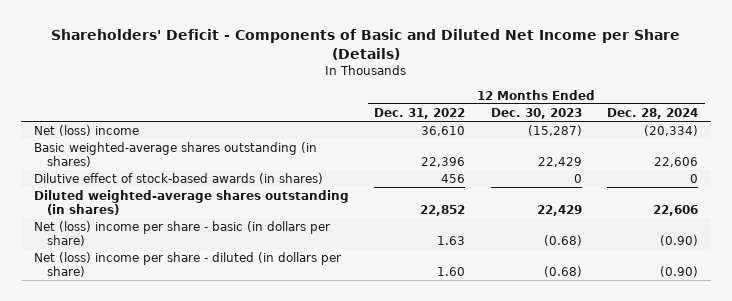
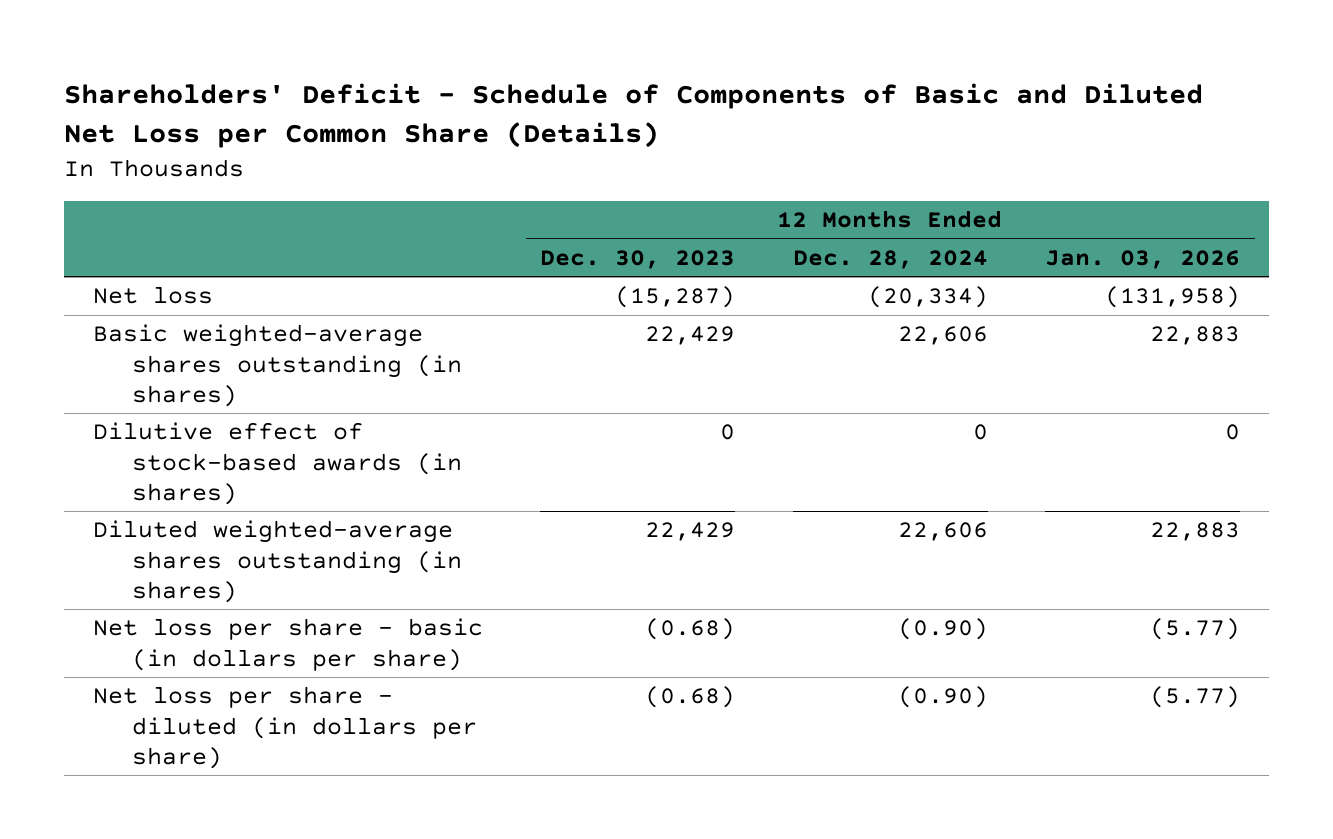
- Shareholders' Deficit - Components of Basic and Diluted Net Income per Share (Details)
+ Shareholders' Deficit - Schedule of Components of Basic and Diluted Net Loss per Common Share (Details)
- | 12 Months Ended Dec. 31, 2022 | 12 Months Ended Dec. 30, 2023 | 12 Months Ended Dec. 28, 2024
+ | 12 Months Ended Dec. 30, 2023 | 12 Months Ended Dec. 28, 2024 | 12 Months Ended Jan. 03, 2026
- Net (loss) income | 36,610 | (15,287) | (20,334)
+ Net loss | (15,287) | (20,334) | (131,958)
- Net (loss) income per share - basic (in dollars per share) | 1.63 | (0.68) | (0.90)
- Net (loss) income per share - diluted (in dollars per share) | 1.60 | (0.68) | (0.90)
+ Net loss per share - basic (in dollars per share) | (0.68) | (0.90) | (5.77)
+ Net loss per share - diluted (in dollars per share) | (0.68) | (0.90) | (5.77)

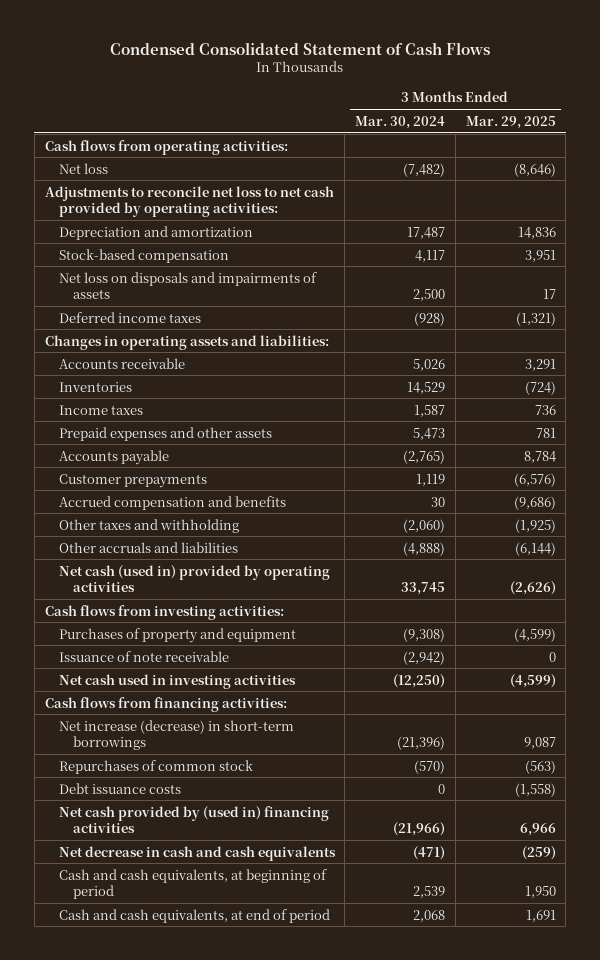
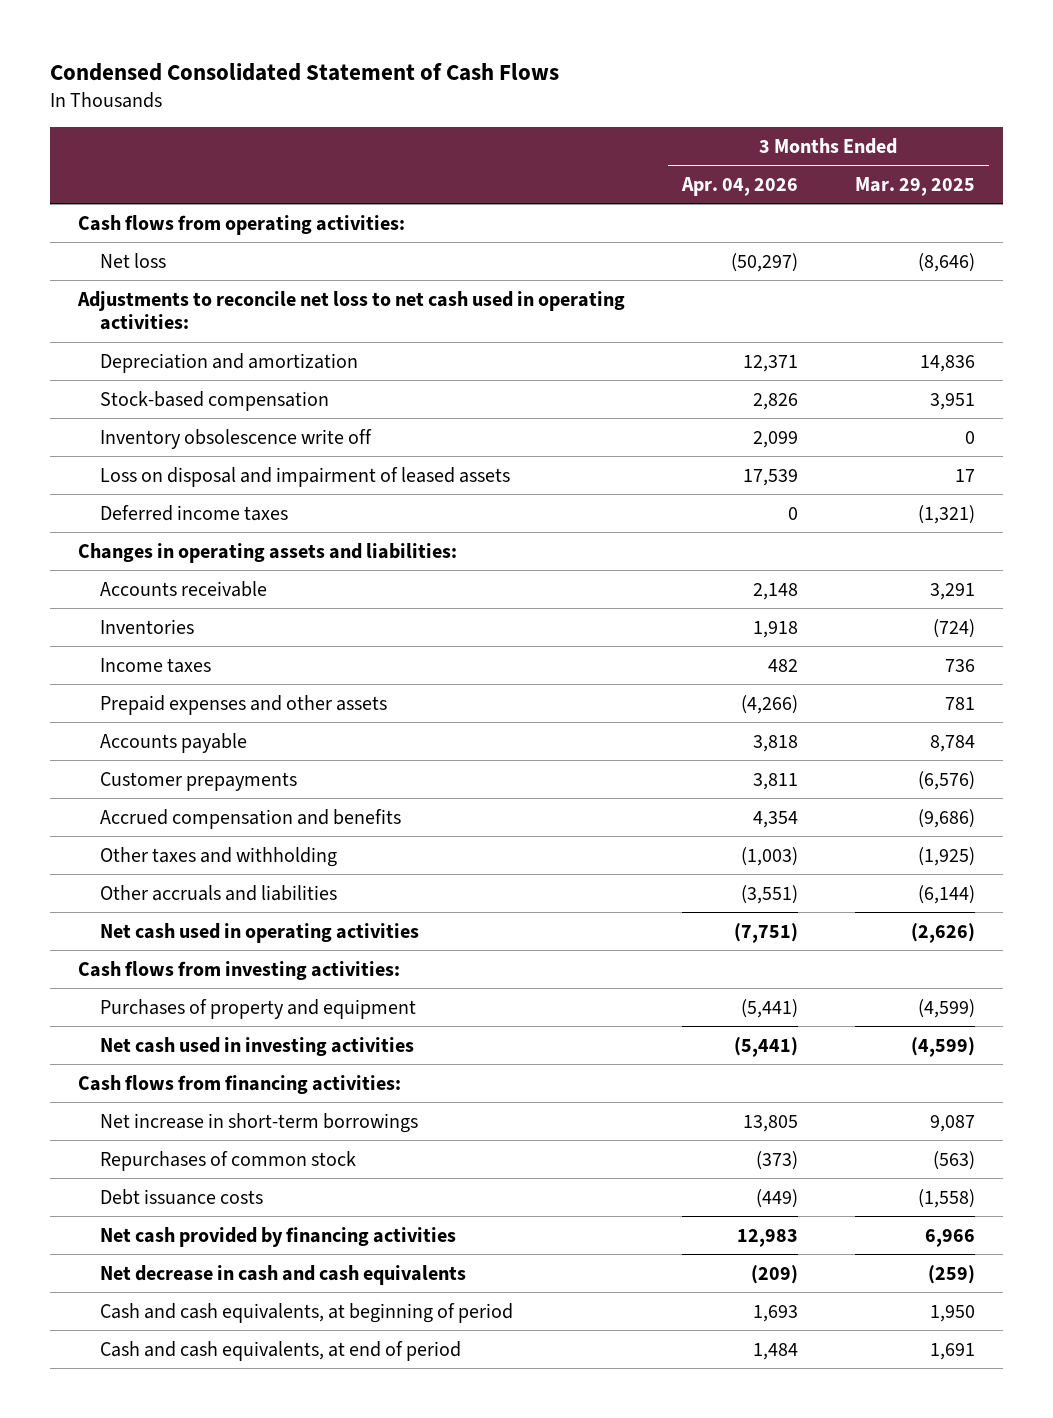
- | 3 Months Ended Mar. 30, 2024 | 3 Months Ended Mar. 29, 2025
+ | 3 Months Ended Apr. 04, 2026 | 3 Months Ended Mar. 29, 2025
- Adjustments to reconcile net loss to net cash provided by operating activities:
+ Adjustments to reconcile net loss to net cash used in operating activities:
- Net loss on disposals and impairments of assets | 2,500 | 17
+ Inventory obsolescence write off | 2,099 | 0
+ Loss on disposal and impairment of leased assets | 17,539 | 17
- Net cash (used in) provided by operating activities | 33,745 | (2,626)
+ Net cash used in operating activities | (7,751) | (2,626)
- Issuance of note receivable | (2,942) | 0
- Net increase (decrease) in short-term borrowings | (21,396) | 9,087
+ Net increase in short-term borrowings | 13,805 | 9,087
- Net cash provided by (used in) financing activities | (21,966) | 6,966
+ Net cash provided by financing activities | 12,983 | 6,966

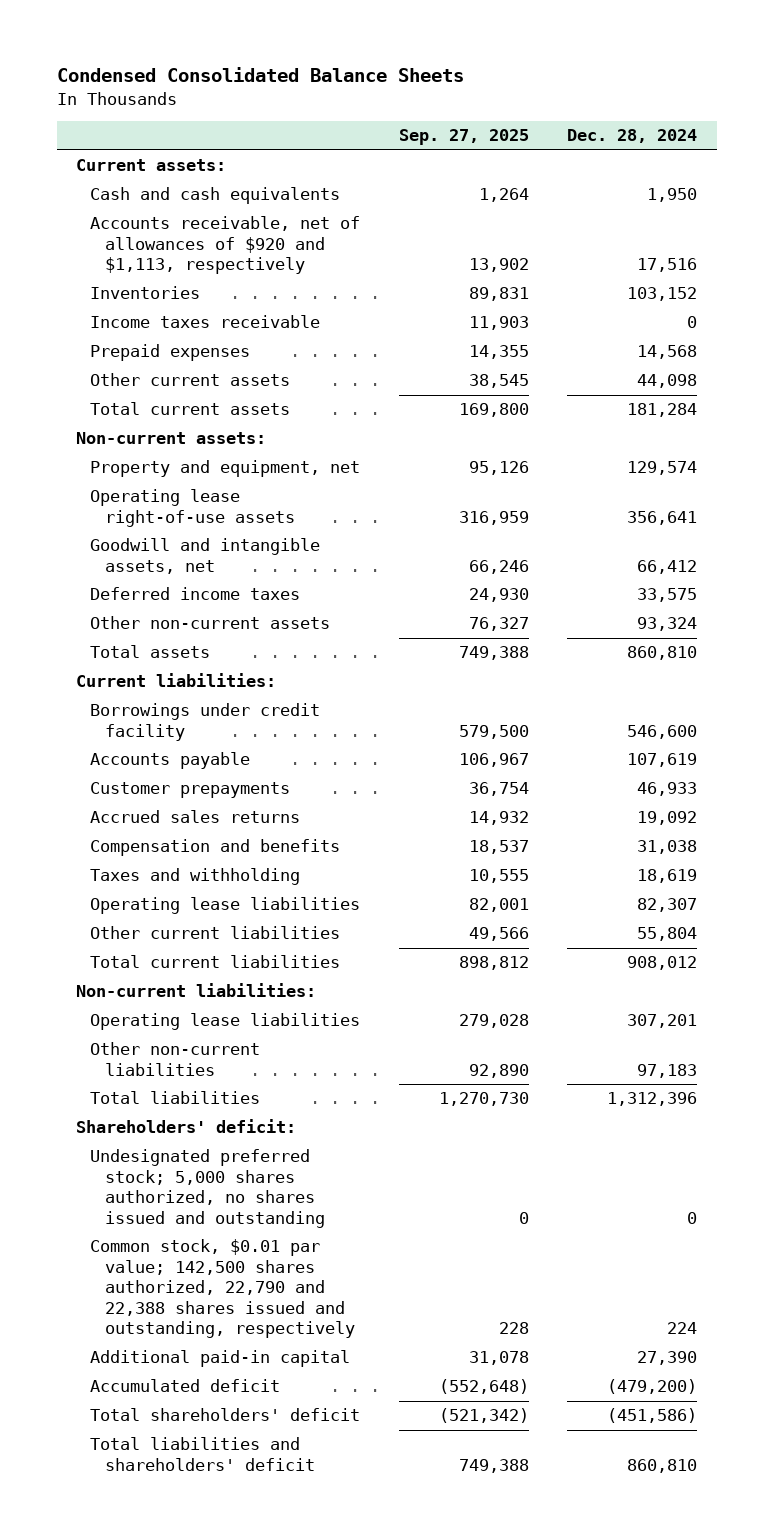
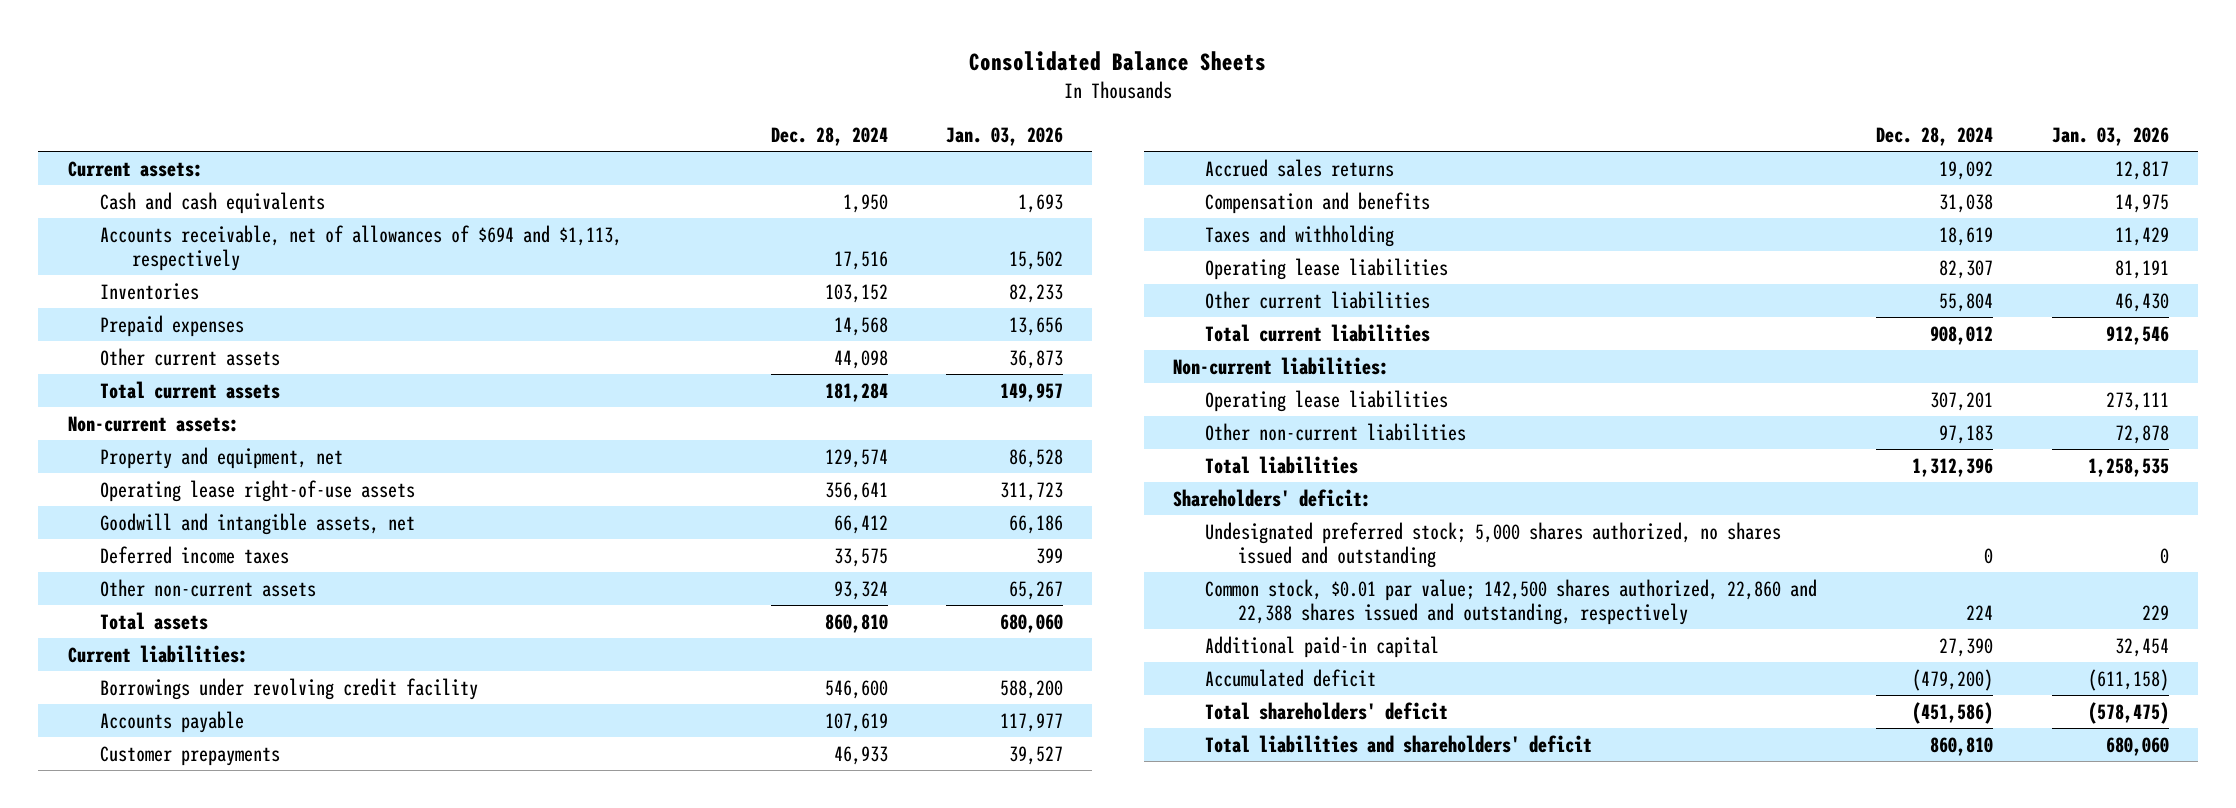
- Condensed Consolidated Balance Sheets
+ Consolidated Balance Sheets
- | Sep. 27, 2025 | Dec. 28, 2024
+ | Dec. 28, 2024 | Jan. 03, 2026
- Accounts receivable, net of allowances of $920 and $1,113, respectively | 13,902 | 17,516
+ Accounts receivable, net of allowances of $694 and $1,113, respectively | 17,516 | 15,502
- Income taxes receivable | 11,903 | 0
- Borrowings under credit facility | 579,500 | 546,600
+ Borrowings under revolving credit facility | 546,600 | 588,200
- Common stock, $0.01 par value; 142,500 shares authorized, 22,790 and 22,388 shares issued and outstanding, respectively | 228 | 224
+ Common stock, $0.01 par value; 142,500 shares authorized, 22,860 and 22,388 shares issued and outstanding, respectively | 224 | 229

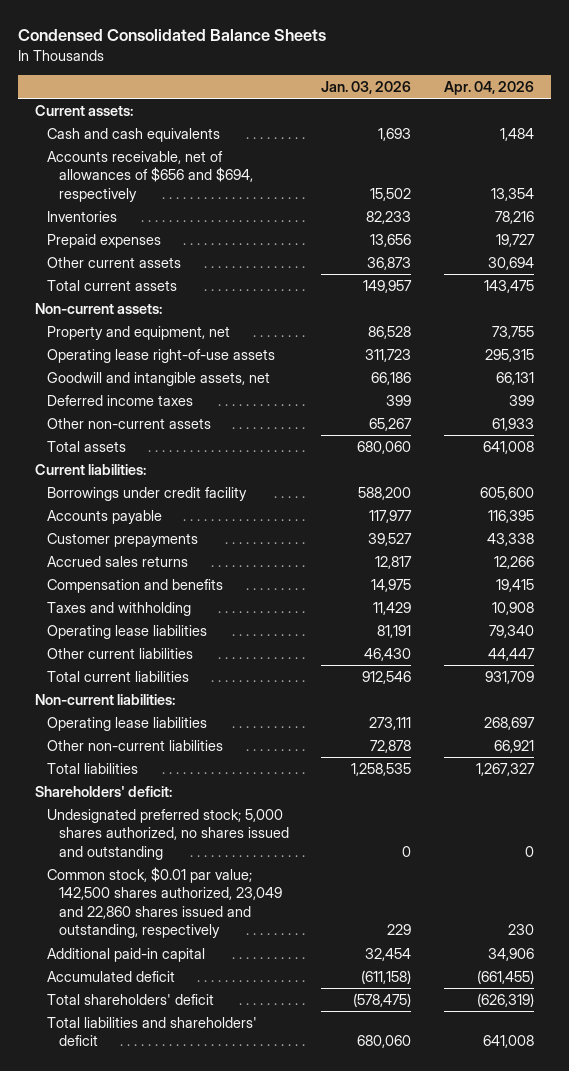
- Consolidated Balance Sheets
+ Condensed Consolidated Balance Sheets
- | Dec. 28, 2024 | Jan. 03, 2026
+ | Jan. 03, 2026 | Apr. 04, 2026
- Accounts receivable, net of allowances of $694 and $1,113, respectively | 17,516 | 15,502
+ Accounts receivable, net of allowances of $656 and $694, respectively | 15,502 | 13,354
- Borrowings under revolving credit facility | 546,600 | 588,200
+ Borrowings under credit facility | 588,200 | 605,600
- Common stock, $0.01 par value; 142,500 shares authorized, 22,860 and 22,388 shares issued and outstanding, respectively | 224 | 229
+ Common stock, $0.01 par value; 142,500 shares authorized, 23,049 and 22,860 shares issued and outstanding, respectively | 229 | 230

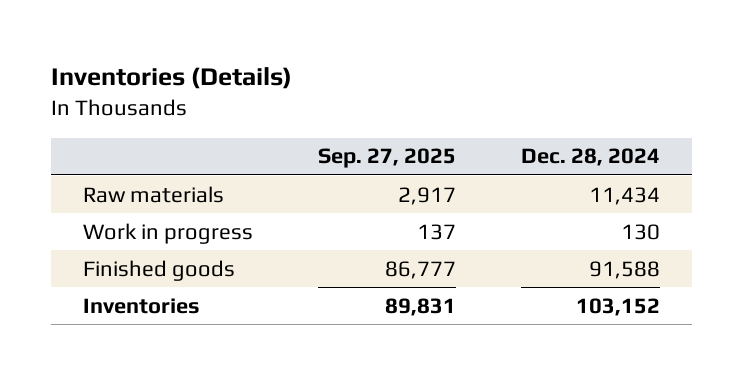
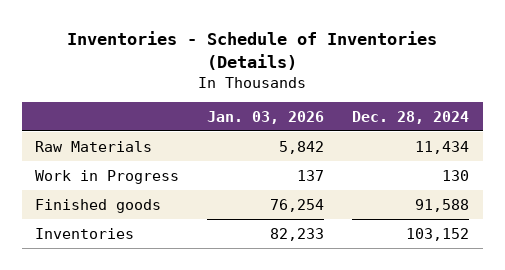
- Inventories (Details)
+ Inventories - Schedule of Inventories (Details)
- | Sep. 27, 2025 | Dec. 28, 2024
+ | Jan. 03, 2026 | Dec. 28, 2024
- Raw materials | 2,917 | 11,434
- Work in progress | 137 | 130
+ Raw Materials | 5,842 | 11,434
+ Work in Progress | 137 | 130

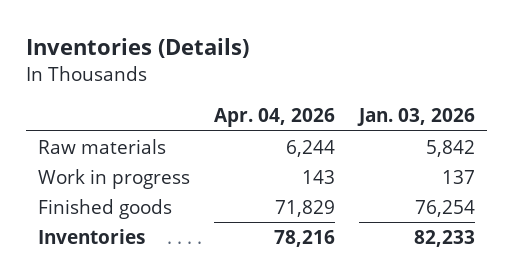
- Inventories - Schedule of Inventories (Details)
+ Inventories (Details)
- | Jan. 03, 2026 | Dec. 28, 2024
+ | Apr. 04, 2026 | Jan. 03, 2026
- Raw Materials | 5,842 | 11,434
- Work in Progress | 137 | 130
+ Raw materials | 6,244 | 5,842
+ Work in progress | 143 | 137

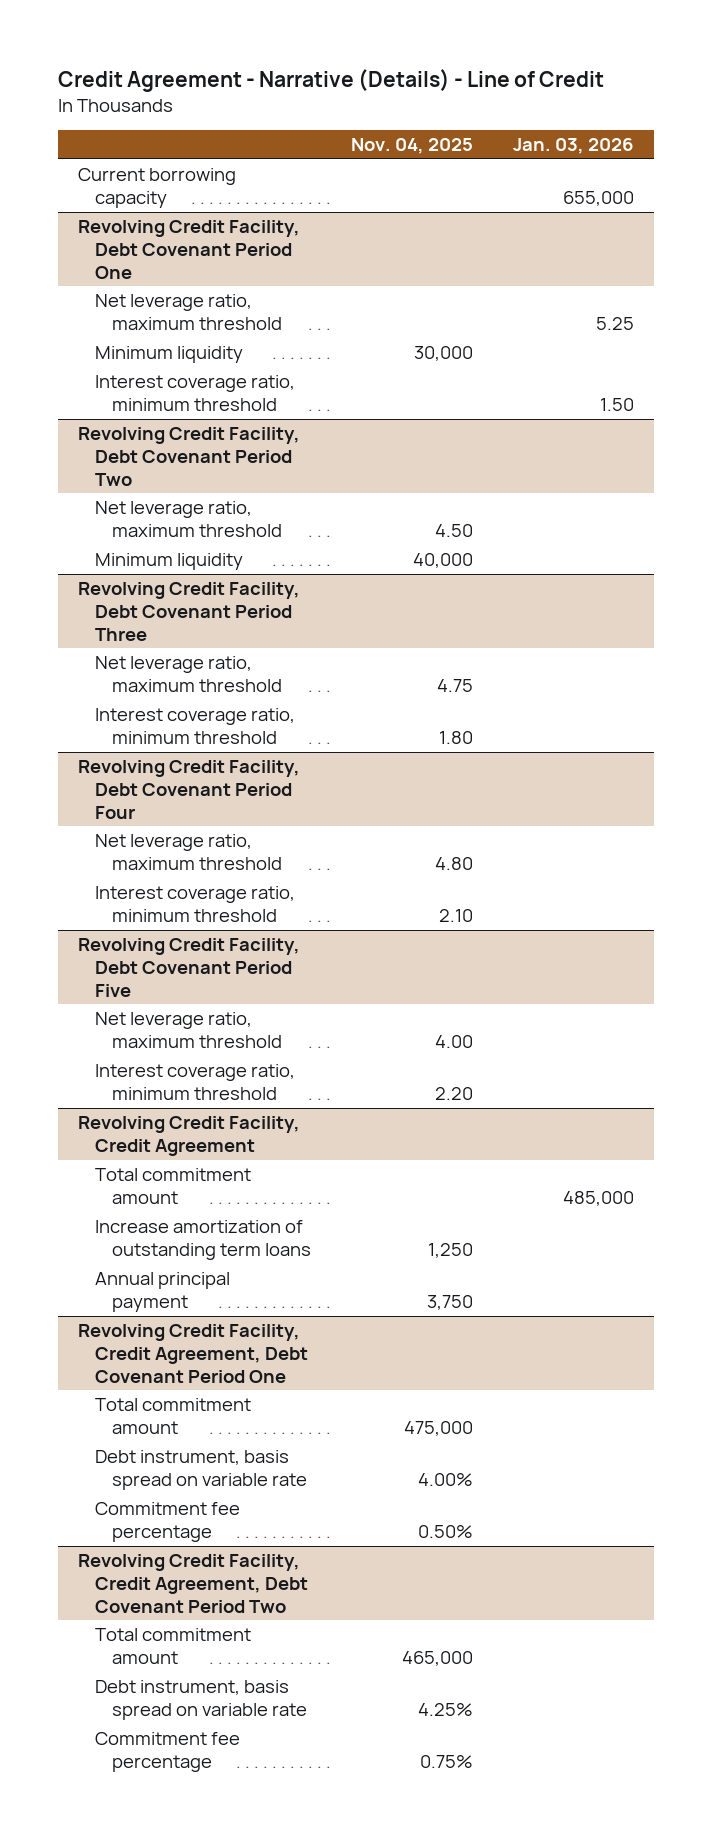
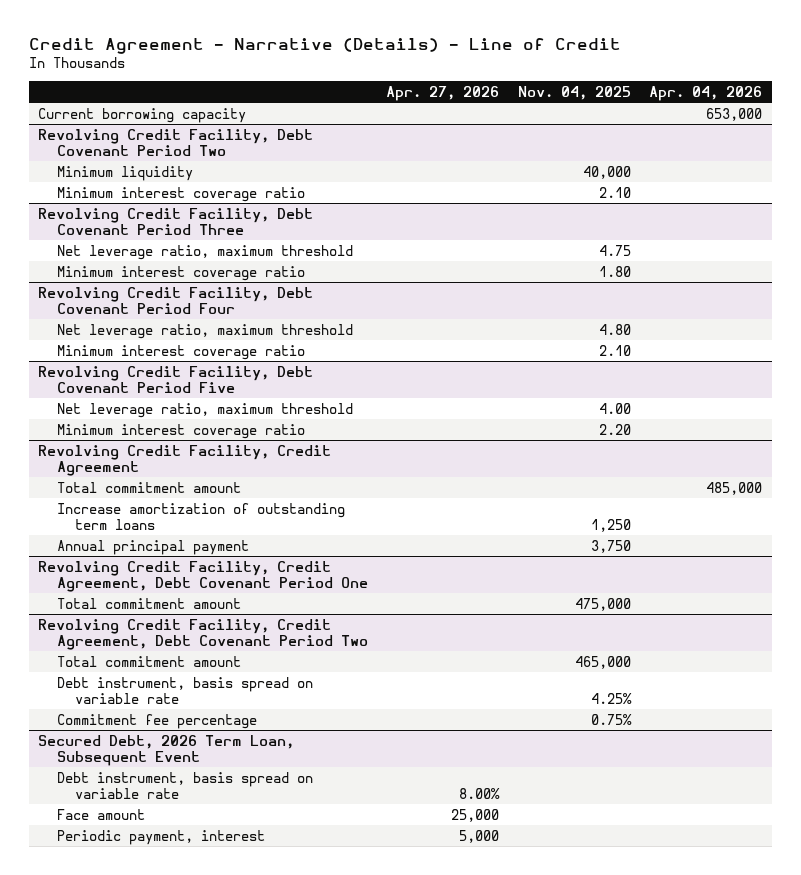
- | Nov. 04, 2025 | Jan. 03, 2026
+ | Apr. 27, 2026 | Nov. 04, 2025 | Apr. 04, 2026
- Revolving Credit Facility, Debt Covenant Period One
- Net leverage ratio, maximum threshold | | 5.25
- Minimum liquidity | 30,000 |
- Interest coverage ratio, minimum threshold | | 1.50
@ Revolving Credit Facility, Debt Covenant Period Two
- Net leverage ratio, maximum threshold | 4.50 |
+ Minimum interest coverage ratio | | 2.10 |
@ Revolving Credit Facility, Debt Covenant Period Three
- Interest coverage ratio, minimum threshold | 1.80 |
+ Minimum interest coverage ratio | | 1.80 |
@ Revolving Credit Facility, Debt Covenant Period Four
- Interest coverage ratio, minimum threshold | 2.10 |
+ Minimum interest coverage ratio | | 2.10 |
@ Revolving Credit Facility, Debt Covenant Period Five
- Interest coverage ratio, minimum threshold | 2.20 |
+ Minimum interest coverage ratio | | 2.20 |
@ Revolving Credit Facility, Credit Agreement, Debt Covenant Period One
- Debt instrument, basis spread on variable rate | 4.00% |
- Commitment fee percentage | 0.50% |
+ Secured Debt, 2026 Term Loan, Subsequent Event
+ Debt instrument, basis spread on variable rate | 8.00% | |
+ Face amount | 25,000 | |
+ Periodic payment, interest | 5,000 | |

